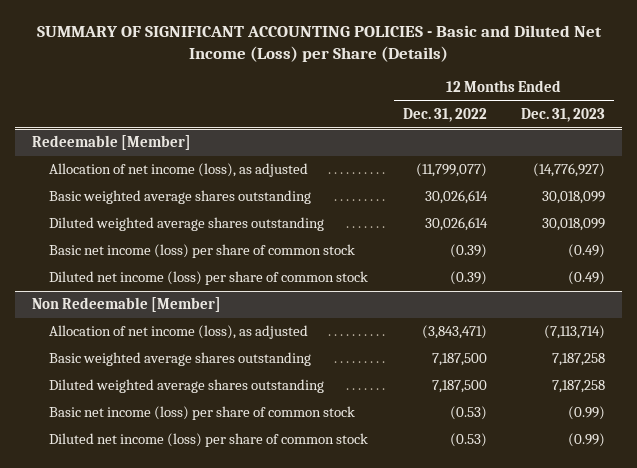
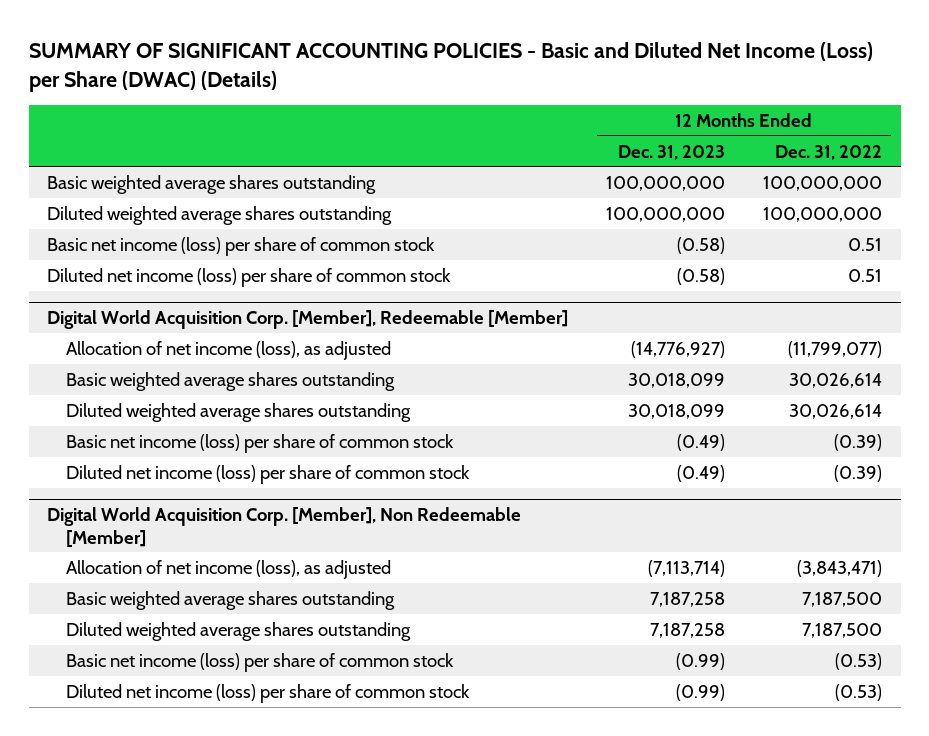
- SUMMARY OF SIGNIFICANT ACCOUNTING POLICIES - Basic and Diluted Net Income (Loss) per Share (Details)
+ SUMMARY OF SIGNIFICANT ACCOUNTING POLICIES - Basic and Diluted Net Income (Loss) per Share (DWAC) (Details)
- | 12 Months Ended Dec. 31, 2022 | 12 Months Ended Dec. 31, 2023
+ | 12 Months Ended Dec. 31, 2023 | 12 Months Ended Dec. 31, 2022
- Redeemable [Member]
+ Basic weighted average shares outstanding | 100,000,000 | 100,000,000
+ Diluted weighted average shares outstanding | 100,000,000 | 100,000,000
+ Basic net income (loss) per share of common stock | (0.58) | 0.51
+ Diluted net income (loss) per share of common stock | (0.58) | 0.51
+ Digital World Acquisition Corp. [Member], Redeemable [Member]
- Non Redeemable [Member]
+ Digital World Acquisition Corp. [Member], Non Redeemable [Member]

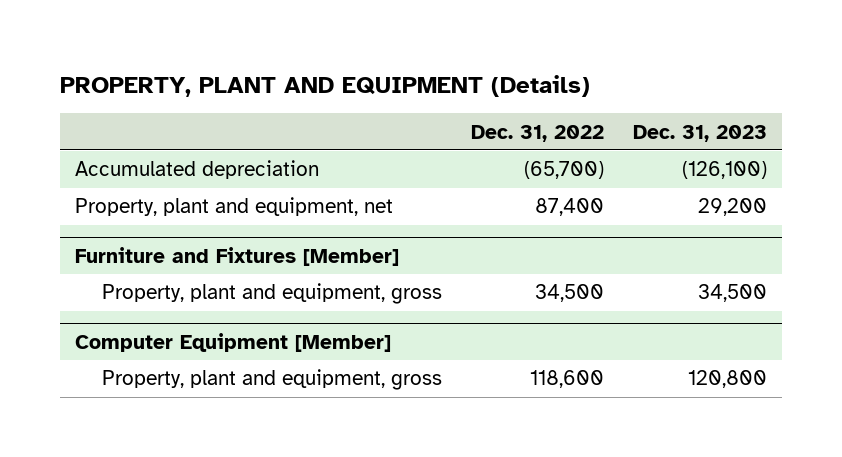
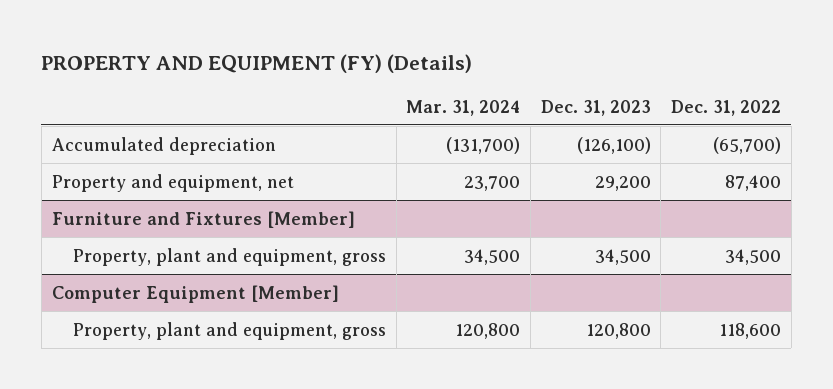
- PROPERTY, PLANT AND EQUIPMENT (Details)
+ PROPERTY AND EQUIPMENT (FY) (Details)
- | Dec. 31, 2022 | Dec. 31, 2023
+ | Mar. 31, 2024 | Dec. 31, 2023 | Dec. 31, 2022
- Property, plant and equipment, net | 87,400 | 29,200
+ Property and equipment, net | 23,700 | 29,200 | 87,400

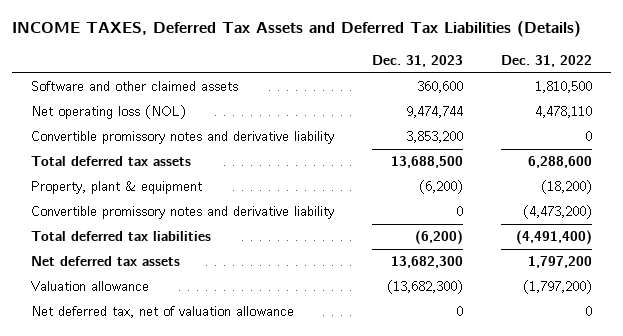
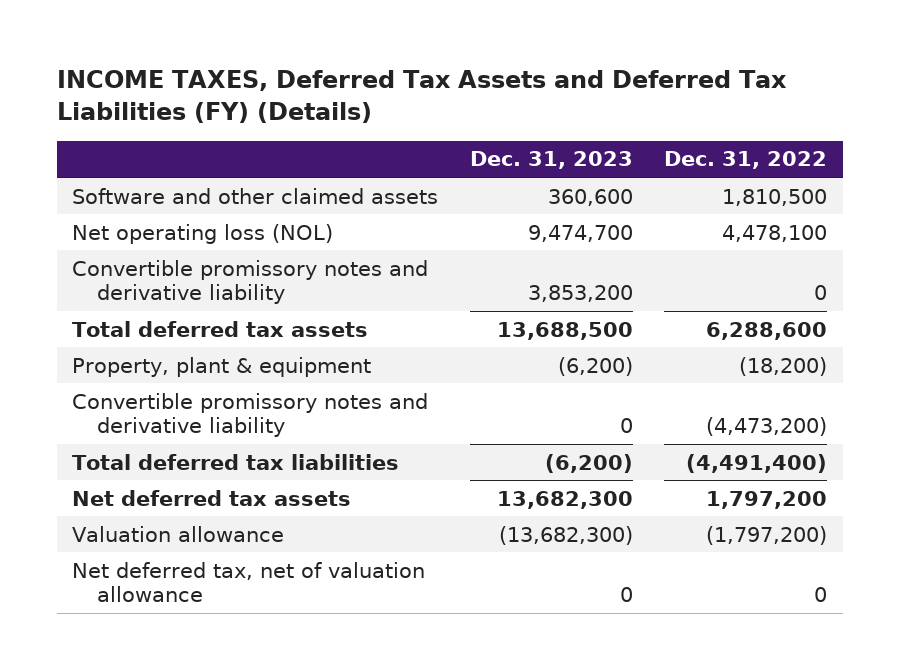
- INCOME TAXES, Deferred Tax Assets and Deferred Tax Liabilities (Details)
+ INCOME TAXES, Deferred Tax Assets and Deferred Tax Liabilities (FY) (Details)
- Net operating loss (NOL) | 9,474,744 | 4,478,110
+ Net operating loss (NOL) | 9,474,700 | 4,478,100

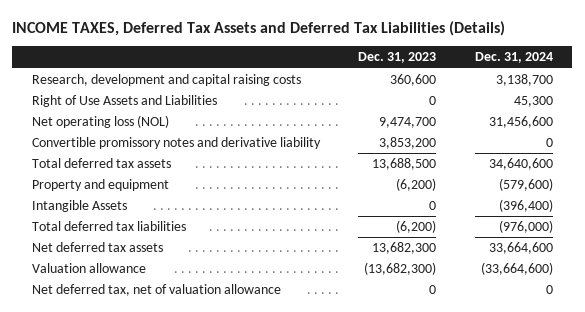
- INCOME TAXES, Deferred Tax Assets and Deferred Tax Liabilities (FY) (Details)
+ INCOME TAXES, Deferred Tax Assets and Deferred Tax Liabilities (Details)
- | Dec. 31, 2023 | Dec. 31, 2022
+ | Dec. 31, 2023 | Dec. 31, 2024
- Software and other claimed assets | 360,600 | 1,810,500
+ Research, development and capital raising costs | 360,600 | 3,138,700
+ Right of Use Assets and Liabilities | 0 | 45,300
- Property, plant & equipment | (6,200) | (18,200)
- Convertible promissory notes and derivative liability | 0 | (4,473,200)
+ Property and equipment | (6,200) | (579,600)
+ Intangible Assets | 0 | (396,400)

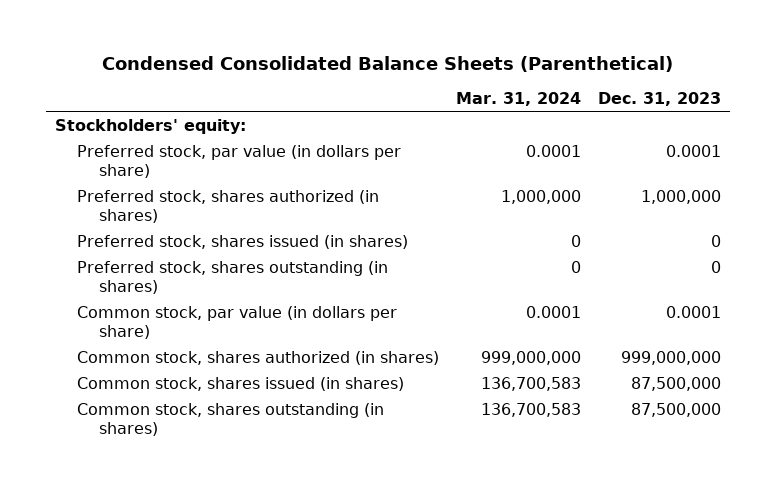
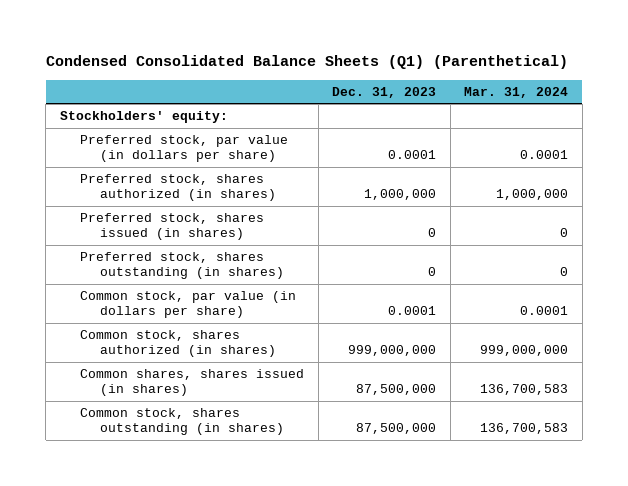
- Condensed Consolidated Balance Sheets (Parenthetical)
+ Condensed Consolidated Balance Sheets (Q1) (Parenthetical)
- | Mar. 31, 2024 | Dec. 31, 2023
+ | Dec. 31, 2023 | Mar. 31, 2024
- Common stock, shares issued (in shares) | 136,700,583 | 87,500,000
+ Common shares, shares issued (in shares) | 87,500,000 | 136,700,583

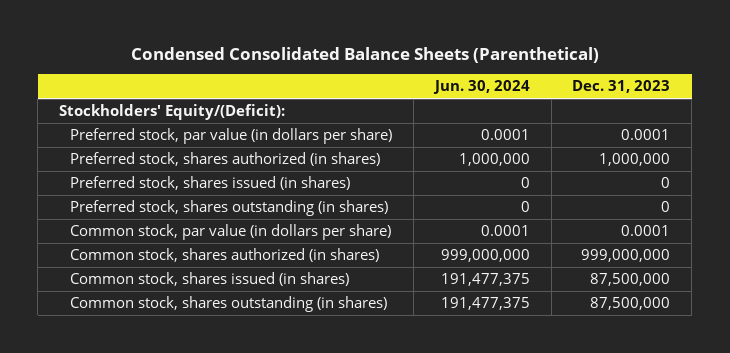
- Condensed Consolidated Balance Sheets (Q1) (Parenthetical)
+ Condensed Consolidated Balance Sheets (Parenthetical)
- | Dec. 31, 2023 | Mar. 31, 2024
+ | Jun. 30, 2024 | Dec. 31, 2023
- Stockholders' equity:
+ Stockholders' Equity/(Deficit):
- Common shares, shares issued (in shares) | 87,500,000 | 136,700,583
+ Common stock, shares issued (in shares) | 191,477,375 | 87,500,000

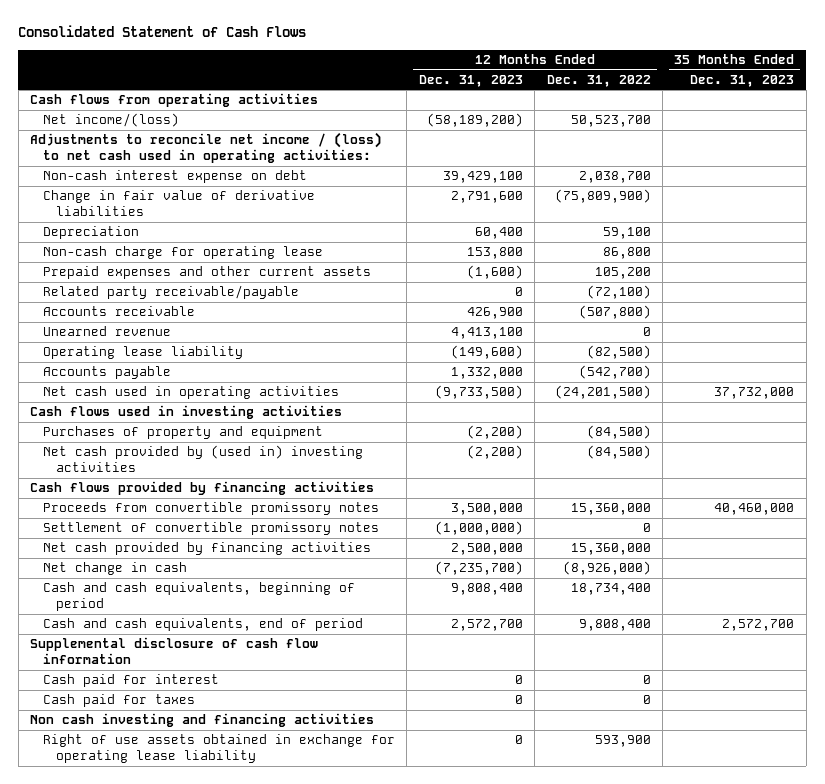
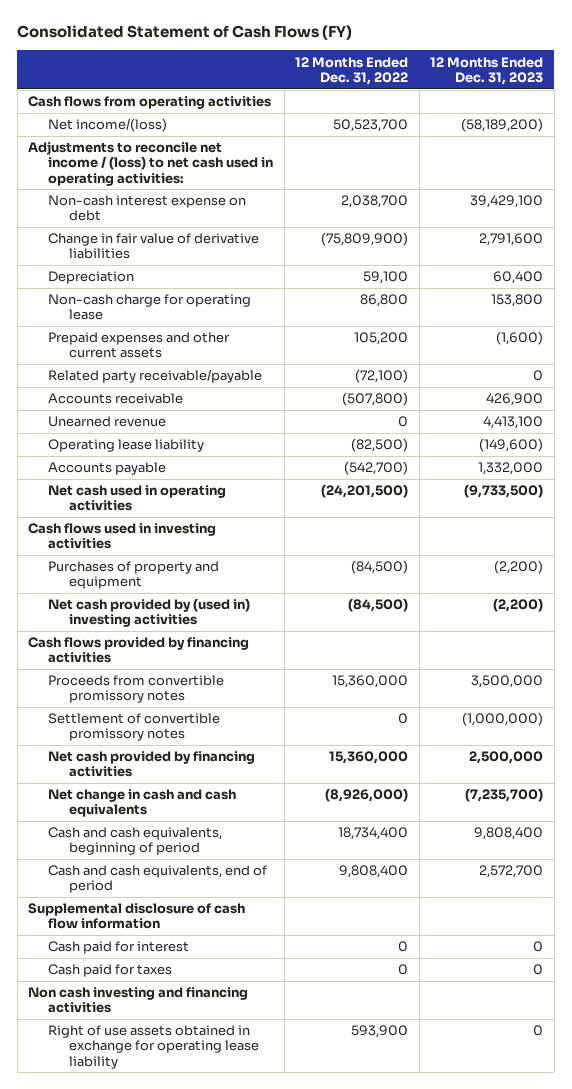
- Consolidated Statement of Cash Flows
+ Consolidated Statement of Cash Flows (FY)
- | 12 Months Ended Dec. 31, 2023 | 12 Months Ended Dec. 31, 2022 | 35 Months Ended Dec. 31, 2023
+ | 12 Months Ended Dec. 31, 2022 | 12 Months Ended Dec. 31, 2023
- Net change in cash | (7,235,700) | (8,926,000) |
+ Net change in cash and cash equivalents | (8,926,000) | (7,235,700)

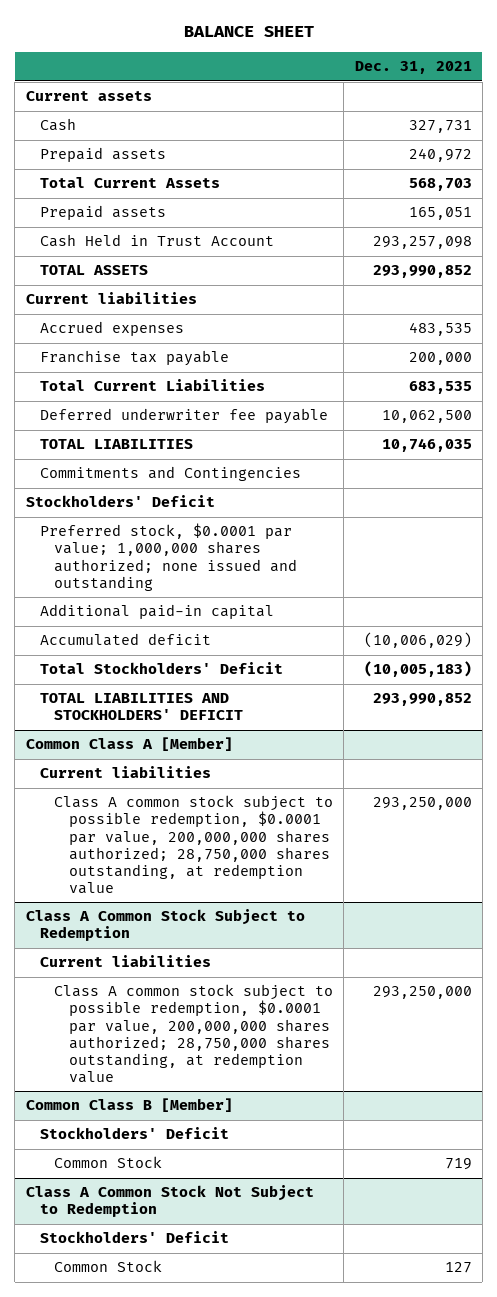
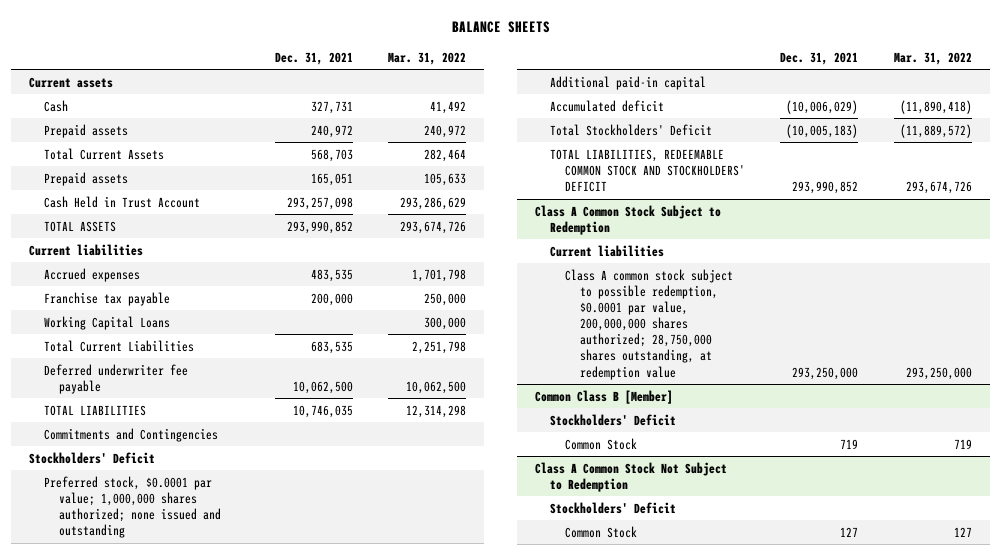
- BALANCE SHEET
+ BALANCE SHEETS
- | Dec. 31, 2021
+ | Dec. 31, 2021 | Mar. 31, 2022
+ Working Capital Loans | | 300,000
- TOTAL LIABILITIES AND STOCKHOLDERS' DEFICIT | 293,990,852
- Common Class A [Member]
- Current liabilities
- Class A common stock subject to possible redemption, $0.0001 par value, 200,000,000 shares authorized; 28,750,000 shares outstanding, at redemption value | 293,250,000
+ TOTAL LIABILITIES, REDEEMABLE COMMON STOCK AND STOCKHOLDERS' DEFICIT | 293,990,852 | 293,674,726

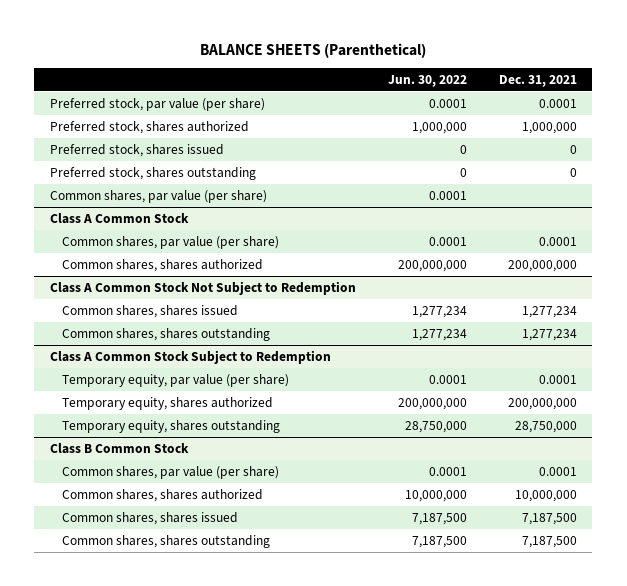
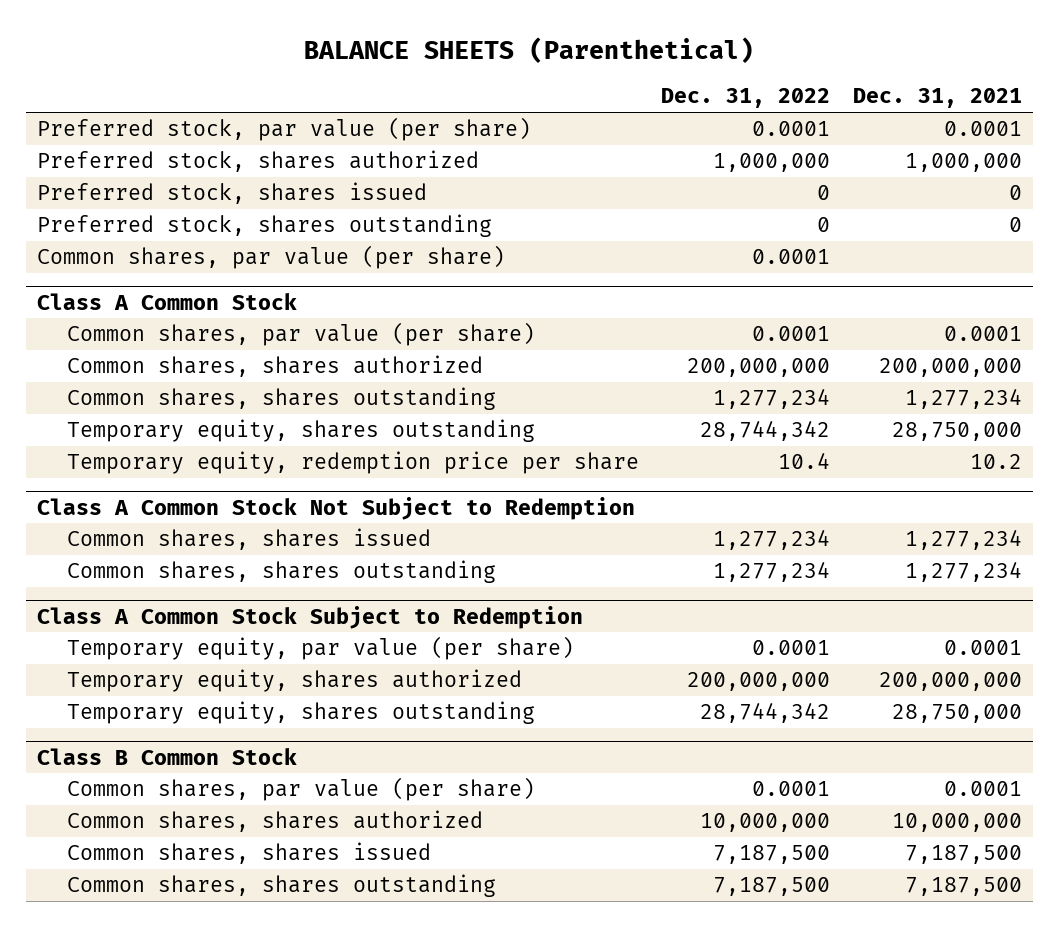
- | Jun. 30, 2022 | Dec. 31, 2021
+ | Dec. 31, 2022 | Dec. 31, 2021
@ Class A Common Stock
+ Common shares, shares outstanding | 1,277,234 | 1,277,234
+ Temporary equity, shares outstanding | 28,744,342 | 28,750,000
+ Temporary equity, redemption price per share | 10.4 | 10.2

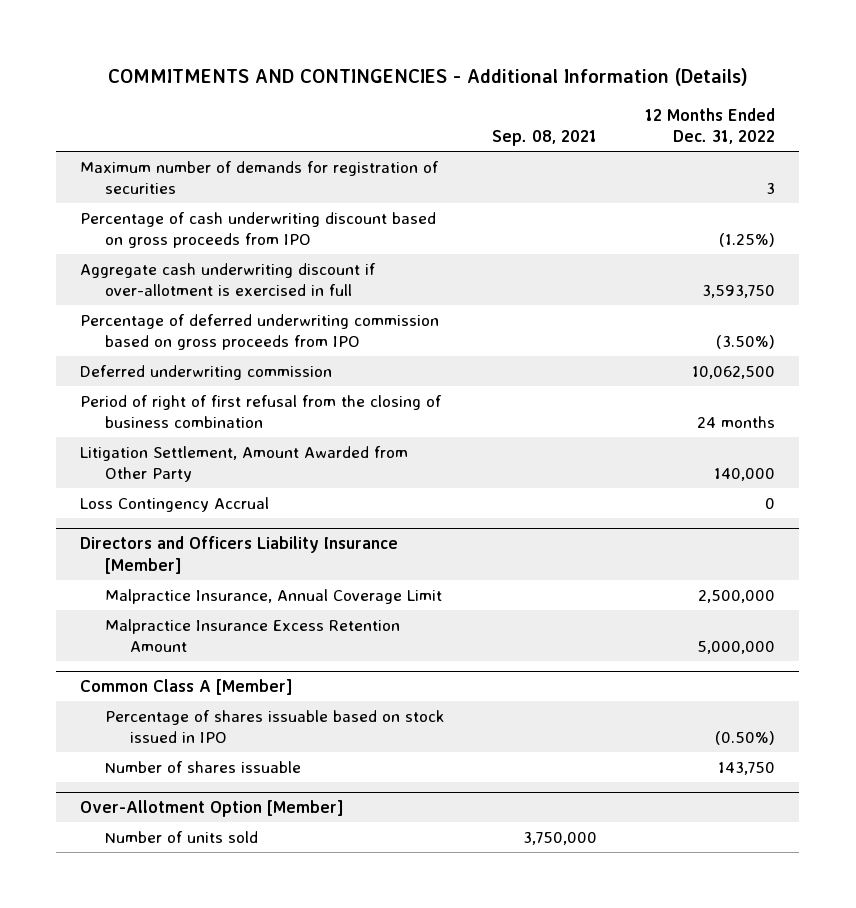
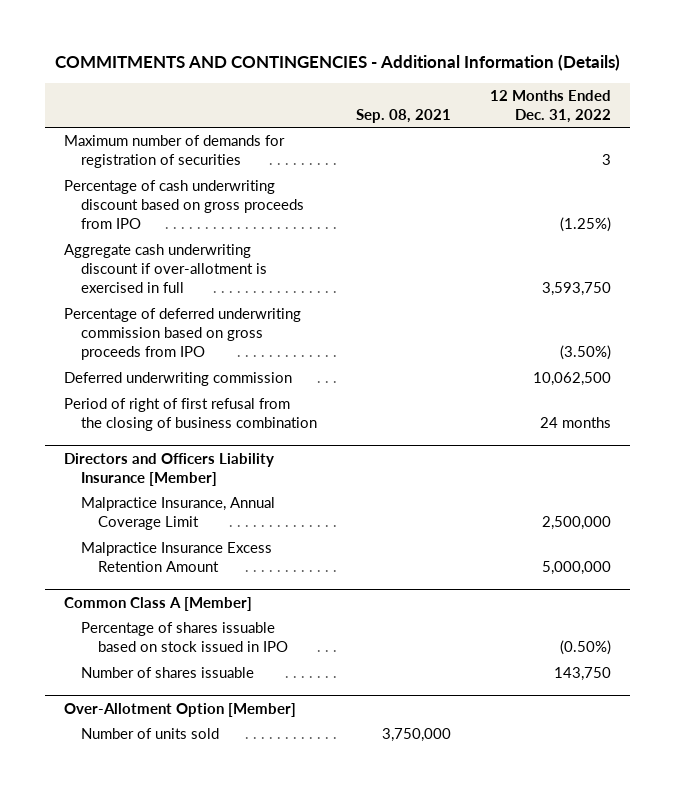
- Litigation Settlement, Amount Awarded from Other Party | | 140,000
- Loss Contingency Accrual | | 0

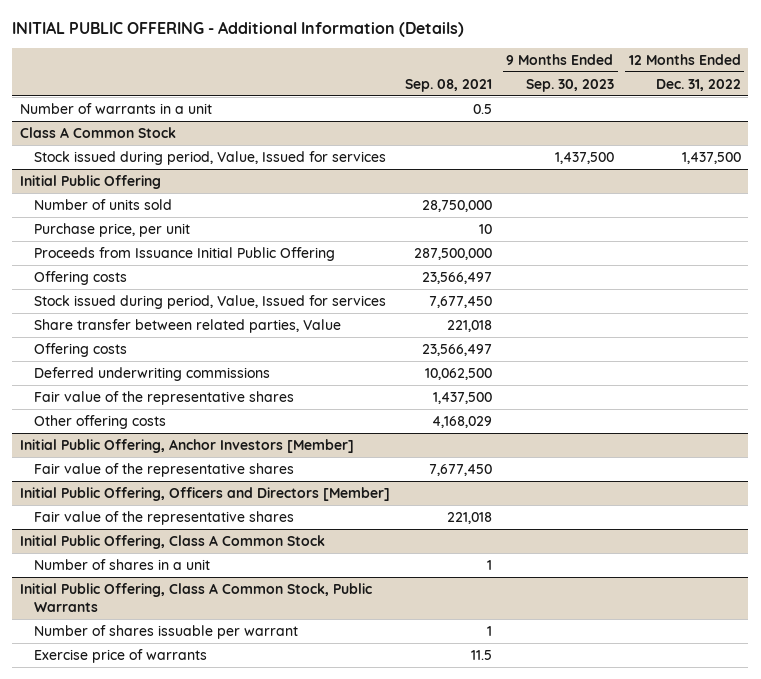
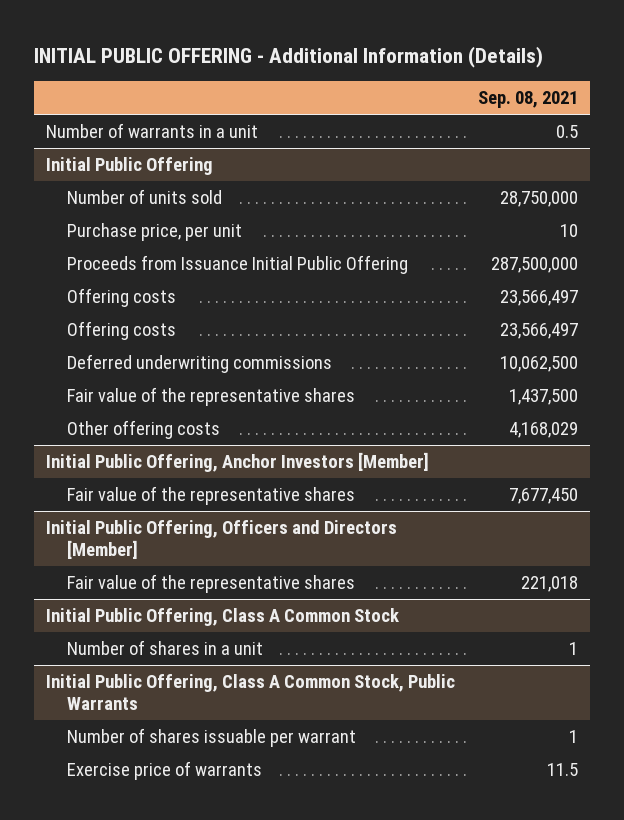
- | Sep. 08, 2021 | 9 Months Ended Sep. 30, 2023 | 12 Months Ended Dec. 31, 2022
+ | Sep. 08, 2021
- Class A Common Stock
- Stock issued during period, Value, Issued for services | | 1,437,500 | 1,437,500
@ Initial Public Offering
- Stock issued during period, Value, Issued for services | 7,677,450 | |
- Share transfer between related parties, Value | 221,018 | |

